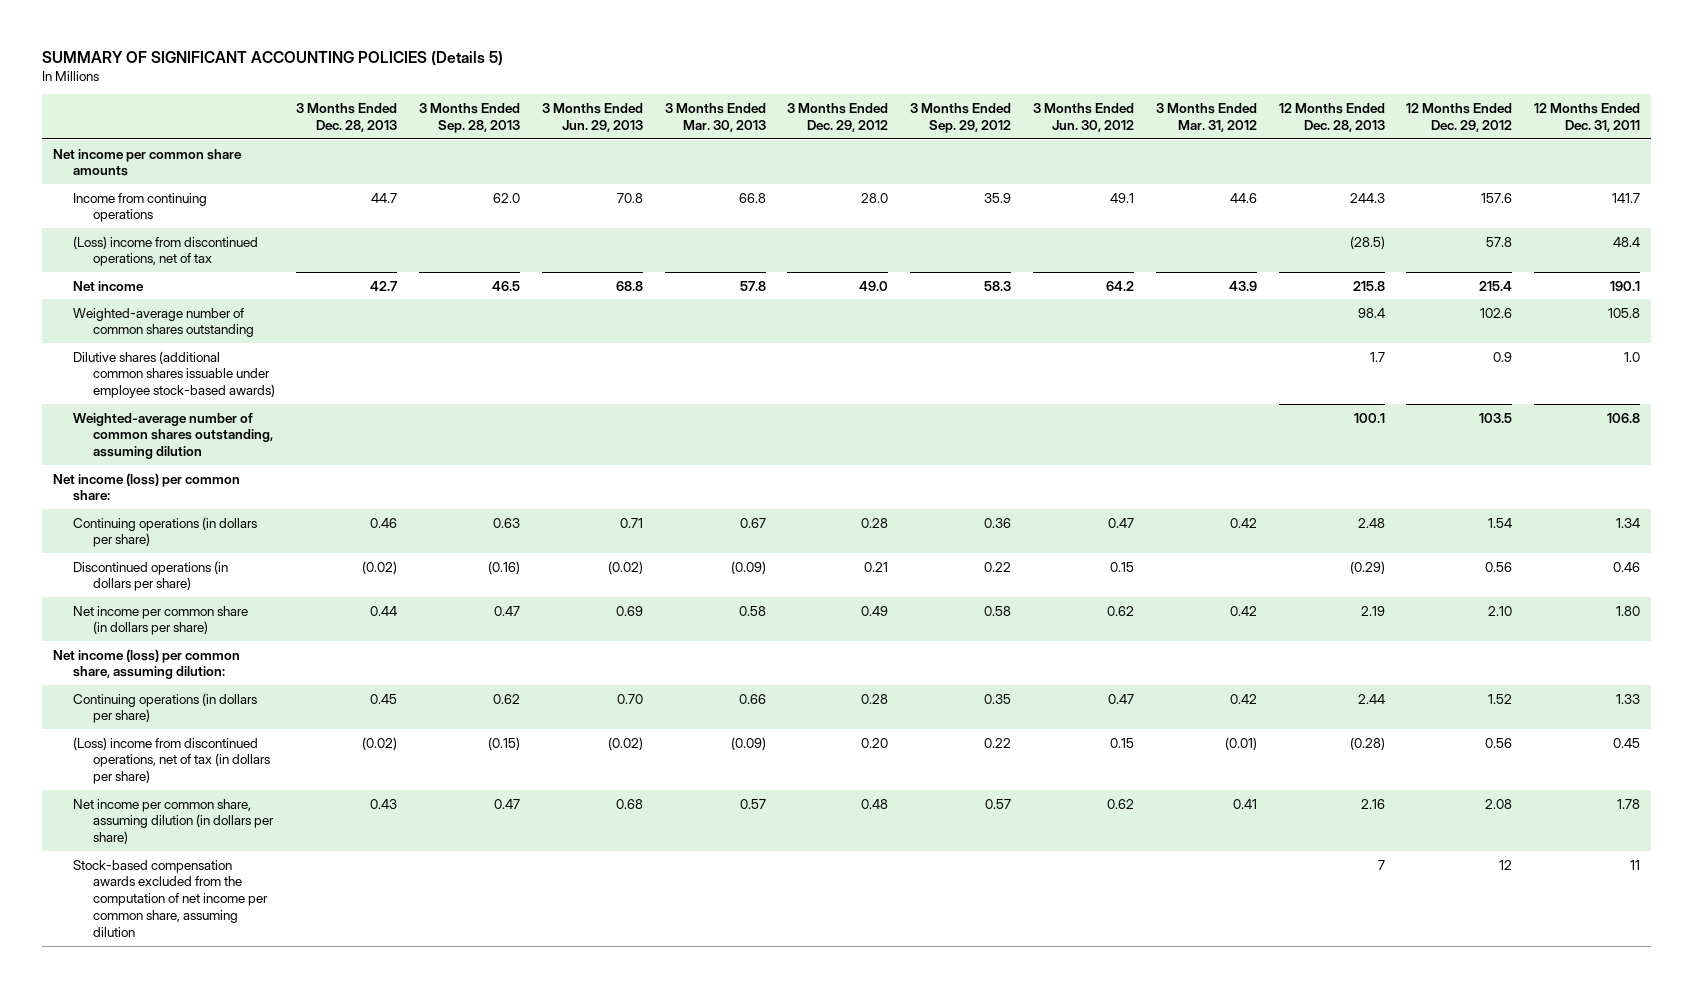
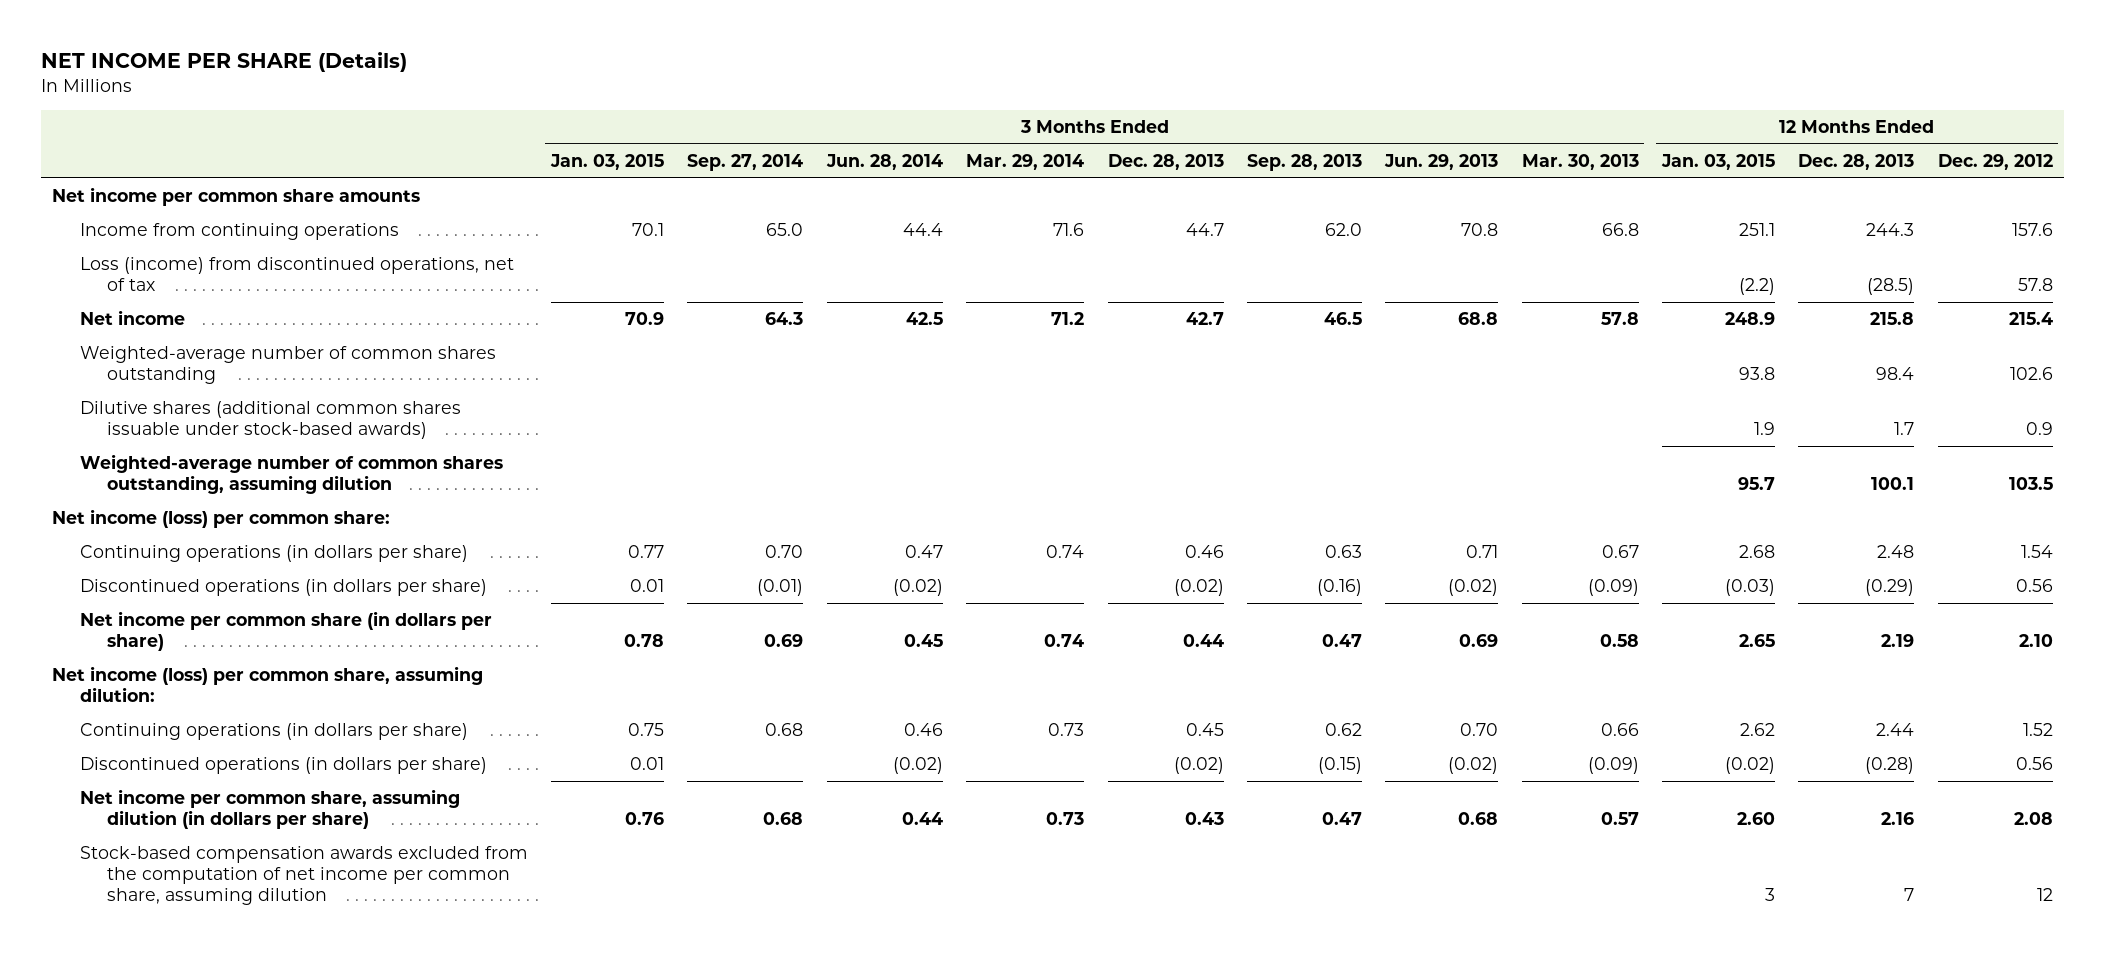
- SUMMARY OF SIGNIFICANT ACCOUNTING POLICIES (Details 5)
+ NET INCOME PER SHARE (Details)
- | 3 Months Ended Dec. 28, 2013 | 3 Months Ended Sep. 28, 2013 | 3 Months Ended Jun. 29, 2013 | 3 Months Ended Mar. 30, 2013 | 3 Months Ended Dec. 29, 2012 | 3 Months Ended Sep. 29, 2012 | 3 Months Ended Jun. 30, 2012 | 3 Months Ended Mar. 31, 2012 | 12 Months Ended Dec. 28, 2013 | 12 Months Ended Dec. 29, 2012 | 12 Months Ended Dec. 31, 2011
+ | 3 Months Ended Jan. 03, 2015 | 3 Months Ended Sep. 27, 2014 | 3 Months Ended Jun. 28, 2014 | 3 Months Ended Mar. 29, 2014 | 3 Months Ended Dec. 28, 2013 | 3 Months Ended Sep. 28, 2013 | 3 Months Ended Jun. 29, 2013 | 3 Months Ended Mar. 30, 2013 | 12 Months Ended Jan. 03, 2015 | 12 Months Ended Dec. 28, 2013 | 12 Months Ended Dec. 29, 2012
- (Loss) income from discontinued operations, net of tax | | | | | | | | | (28.5) | 57.8 | 48.4
+ Loss (income) from discontinued operations, net of tax | | | | | | | | | (2.2) | (28.5) | 57.8
- Dilutive shares (additional common shares issuable under employee stock-based awards) | | | | | | | | | 1.7 | 0.9 | 1.0
+ Dilutive shares (additional common shares issuable under stock-based awards) | | | | | | | | | 1.9 | 1.7 | 0.9
- (Loss) income from discontinued operations, net of tax (in dollars per share) | (0.02) | (0.15) | (0.02) | (0.09) | 0.20 | 0.22 | 0.15 | (0.01) | (0.28) | 0.56 | 0.45
+ Discontinued operations (in dollars per share) | 0.01 | | (0.02) | | (0.02) | (0.15) | (0.02) | (0.09) | (0.02) | (0.28) | 0.56

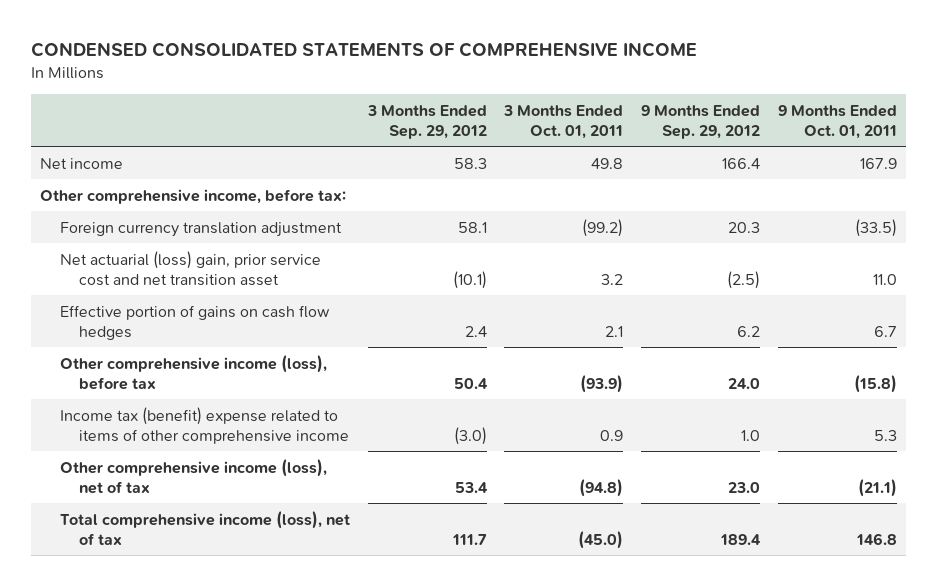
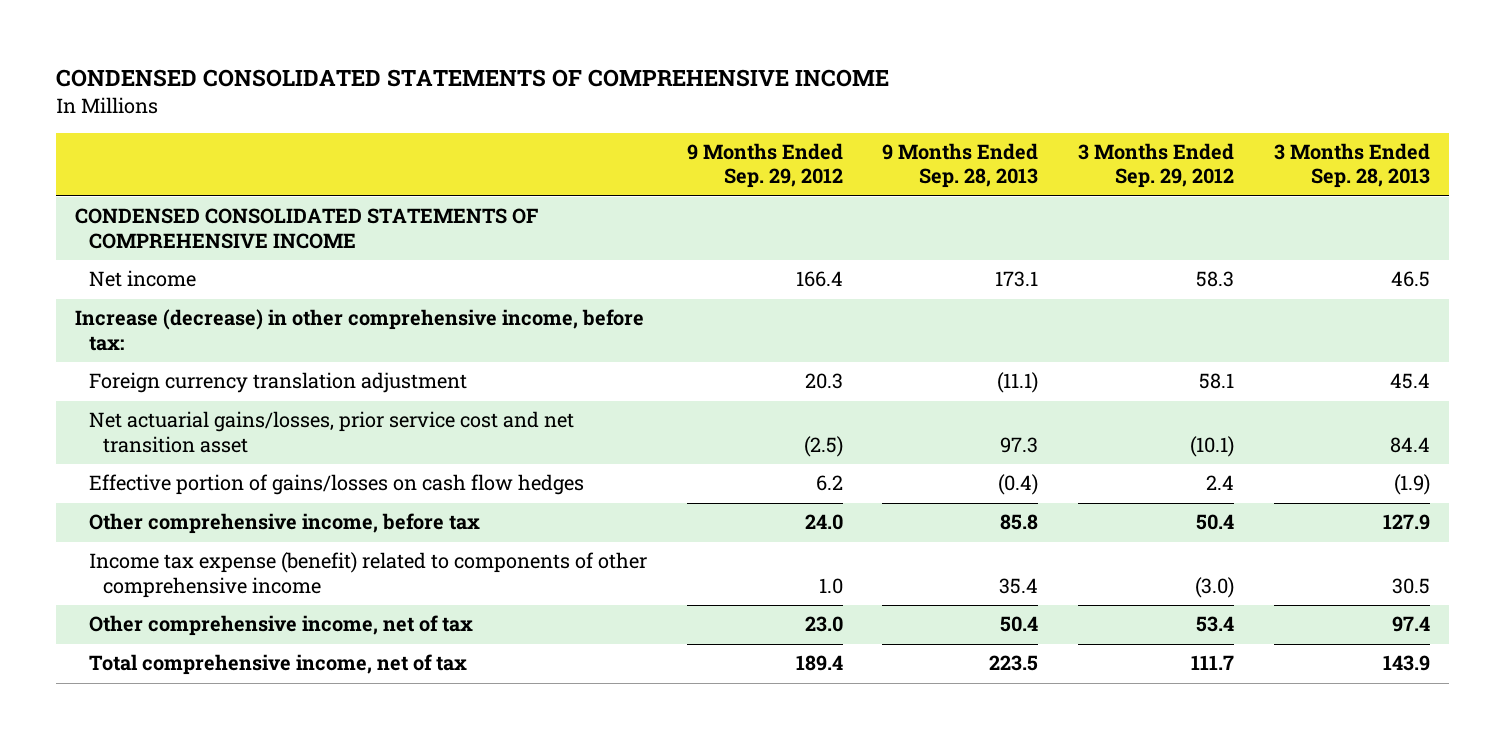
- | 3 Months Ended Sep. 29, 2012 | 3 Months Ended Oct. 01, 2011 | 9 Months Ended Sep. 29, 2012 | 9 Months Ended Oct. 01, 2011
+ | 9 Months Ended Sep. 29, 2012 | 9 Months Ended Sep. 28, 2013 | 3 Months Ended Sep. 29, 2012 | 3 Months Ended Sep. 28, 2013
+ CONDENSED CONSOLIDATED STATEMENTS OF COMPREHENSIVE INCOME
- Other comprehensive income, before tax:
+ Increase (decrease) in other comprehensive income, before tax:
- Net actuarial (loss) gain, prior service cost and net transition asset | (10.1) | 3.2 | (2.5) | 11.0
- Effective portion of gains on cash flow hedges | 2.4 | 2.1 | 6.2 | 6.7
- Other comprehensive income (loss), before tax | 50.4 | (93.9) | 24.0 | (15.8)
- Income tax (benefit) expense related to items of other comprehensive income | (3.0) | 0.9 | 1.0 | 5.3
- Other comprehensive income (loss), net of tax | 53.4 | (94.8) | 23.0 | (21.1)
- Total comprehensive income (loss), net of tax | 111.7 | (45.0) | 189.4 | 146.8
+ Net actuarial gains/losses, prior service cost and net transition asset | (2.5) | 97.3 | (10.1) | 84.4
+ Effective portion of gains/losses on cash flow hedges | 6.2 | (0.4) | 2.4 | (1.9)
+ Other comprehensive income, before tax | 24.0 | 85.8 | 50.4 | 127.9
+ Income tax expense (benefit) related to components of other comprehensive income | 1.0 | 35.4 | (3.0) | 30.5
+ Other comprehensive income, net of tax | 23.0 | 50.4 | 53.4 | 97.4
+ Total comprehensive income, net of tax | 189.4 | 223.5 | 111.7 | 143.9

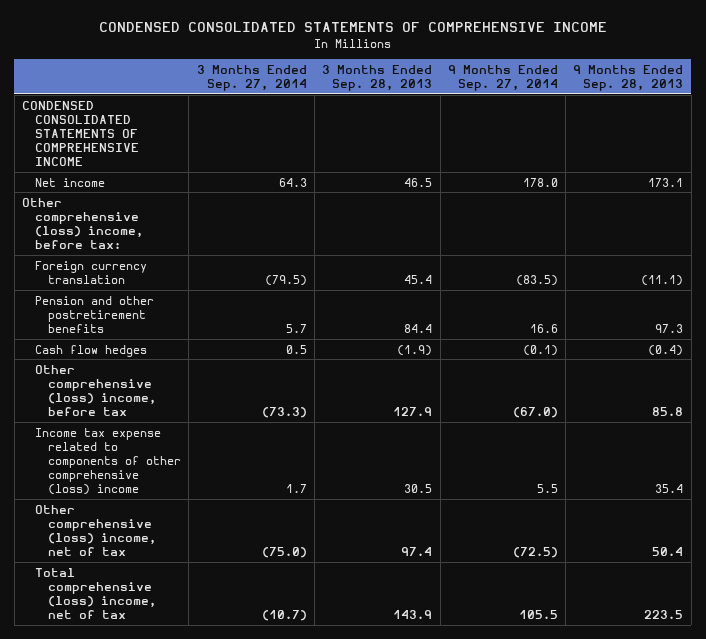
- | 9 Months Ended Sep. 29, 2012 | 9 Months Ended Sep. 28, 2013 | 3 Months Ended Sep. 29, 2012 | 3 Months Ended Sep. 28, 2013
+ | 3 Months Ended Sep. 27, 2014 | 3 Months Ended Sep. 28, 2013 | 9 Months Ended Sep. 27, 2014 | 9 Months Ended Sep. 28, 2013
- Increase (decrease) in other comprehensive income, before tax:
- Foreign currency translation adjustment | 20.3 | (11.1) | 58.1 | 45.4
- Net actuarial gains/losses, prior service cost and net transition asset | (2.5) | 97.3 | (10.1) | 84.4
- Effective portion of gains/losses on cash flow hedges | 6.2 | (0.4) | 2.4 | (1.9)
- Other comprehensive income, before tax | 24.0 | 85.8 | 50.4 | 127.9
- Income tax expense (benefit) related to components of other comprehensive income | 1.0 | 35.4 | (3.0) | 30.5
- Other comprehensive income, net of tax | 23.0 | 50.4 | 53.4 | 97.4
- Total comprehensive income, net of tax | 189.4 | 223.5 | 111.7 | 143.9
+ Other comprehensive (loss) income, before tax:
+ Foreign currency translation | (79.5) | 45.4 | (83.5) | (11.1)
+ Pension and other postretirement benefits | 5.7 | 84.4 | 16.6 | 97.3
+ Cash flow hedges | 0.5 | (1.9) | (0.1) | (0.4)
+ Other comprehensive (loss) income, before tax | (73.3) | 127.9 | (67.0) | 85.8
+ Income tax expense related to components of other comprehensive (loss) income | 1.7 | 30.5 | 5.5 | 35.4
+ Other comprehensive (loss) income, net of tax | (75.0) | 97.4 | (72.5) | 50.4
+ Total comprehensive (loss) income, net of tax | (10.7) | 143.9 | 105.5 | 223.5

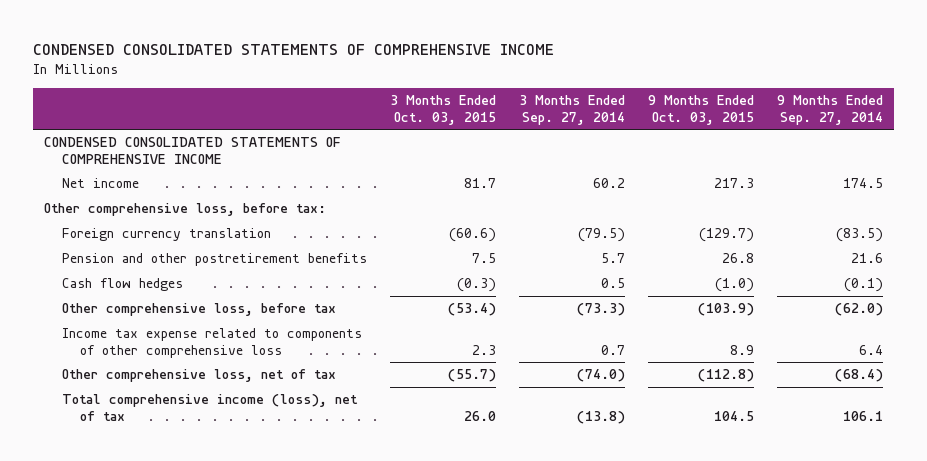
- | 3 Months Ended Sep. 27, 2014 | 3 Months Ended Sep. 28, 2013 | 9 Months Ended Sep. 27, 2014 | 9 Months Ended Sep. 28, 2013
+ | 3 Months Ended Oct. 03, 2015 | 3 Months Ended Sep. 27, 2014 | 9 Months Ended Oct. 03, 2015 | 9 Months Ended Sep. 27, 2014
- Net income | 64.3 | 46.5 | 178.0 | 173.1
- Other comprehensive (loss) income, before tax:
+ Net income | 81.7 | 60.2 | 217.3 | 174.5
+ Other comprehensive loss, before tax:
- Pension and other postretirement benefits | 5.7 | 84.4 | 16.6 | 97.3
+ Pension and other postretirement benefits | 7.5 | 5.7 | 26.8 | 21.6
- Other comprehensive (loss) income, before tax | (73.3) | 127.9 | (67.0) | 85.8
- Income tax expense related to components of other comprehensive (loss) income | 1.7 | 30.5 | 5.5 | 35.4
- Other comprehensive (loss) income, net of tax | (75.0) | 97.4 | (72.5) | 50.4
- Total comprehensive (loss) income, net of tax | (10.7) | 143.9 | 105.5 | 223.5
+ Other comprehensive loss, before tax | (53.4) | (73.3) | (103.9) | (62.0)
+ Income tax expense related to components of other comprehensive loss | 2.3 | 0.7 | 8.9 | 6.4
+ Other comprehensive loss, net of tax | (55.7) | (74.0) | (112.8) | (68.4)
+ Total comprehensive income (loss), net of tax | 26.0 | (13.8) | 104.5 | 106.1

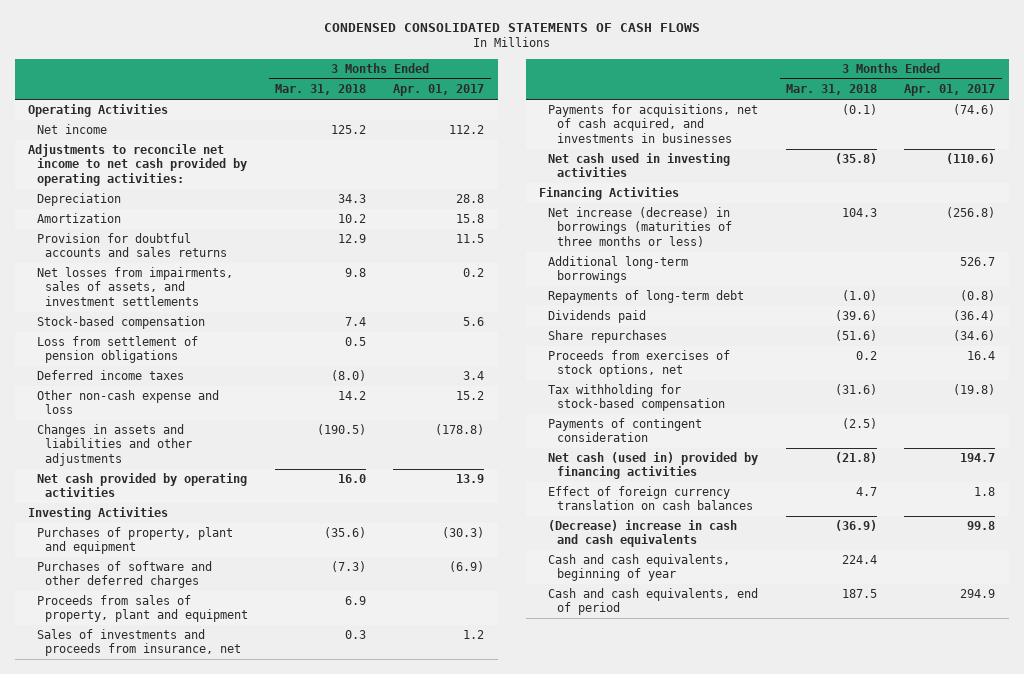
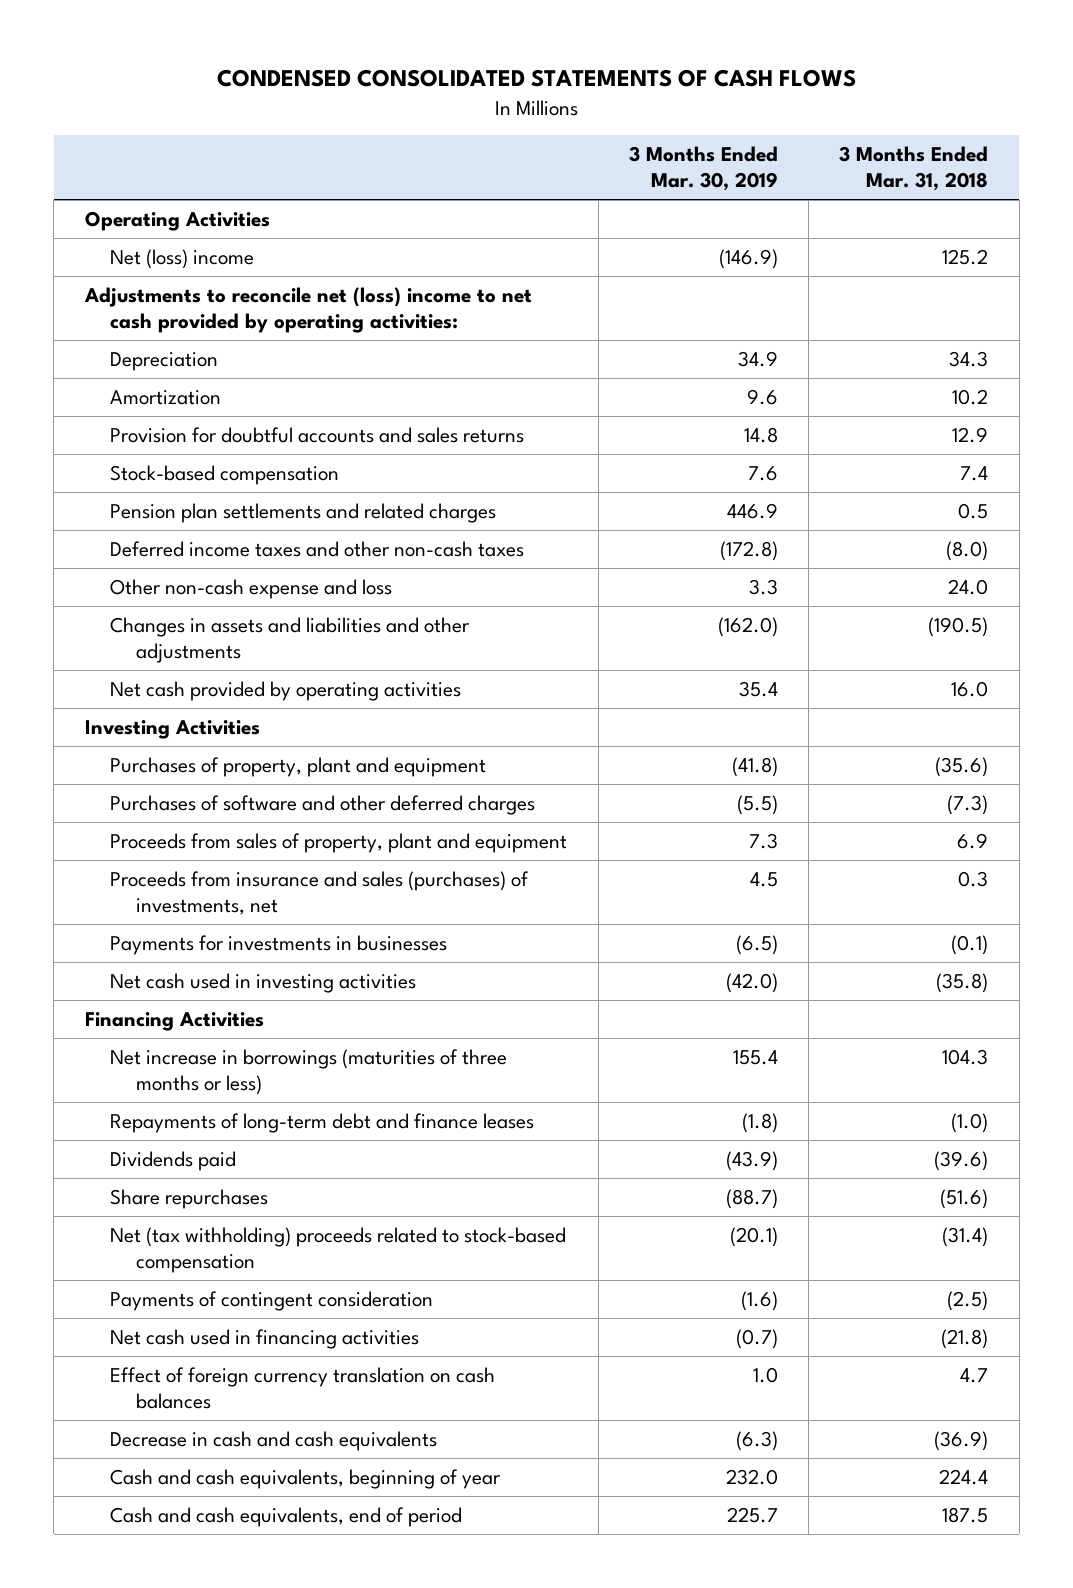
- | 3 Months Ended Mar. 31, 2018 | 3 Months Ended Apr. 01, 2017
+ | 3 Months Ended Mar. 30, 2019 | 3 Months Ended Mar. 31, 2018
- Net income | 125.2 | 112.2
- Adjustments to reconcile net income to net cash provided by operating activities:
+ Net (loss) income | (146.9) | 125.2
+ Adjustments to reconcile net (loss) income to net cash provided by operating activities:
- Net losses from impairments, sales of assets, and investment settlements | 9.8 | 0.2
- Loss from settlement of pension obligations | 0.5 |
- Deferred income taxes | (8.0) | 3.4
- Other non-cash expense and loss | 14.2 | 15.2
+ Pension plan settlements and related charges | 446.9 | 0.5
+ Deferred income taxes and other non-cash taxes | (172.8) | (8.0)
+ Other non-cash expense and loss | 3.3 | 24.0
- Sales of investments and proceeds from insurance, net | 0.3 | 1.2
- Payments for acquisitions, net of cash acquired, and investments in businesses | (0.1) | (74.6)
+ Proceeds from insurance and sales (purchases) of investments, net | 4.5 | 0.3
+ Payments for investments in businesses | (6.5) | (0.1)
- Net increase (decrease) in borrowings (maturities of three months or less) | 104.3 | (256.8)
- Additional long-term borrowings | | 526.7
- Repayments of long-term debt | (1.0) | (0.8)
+ Net increase in borrowings (maturities of three months or less) | 155.4 | 104.3
+ Repayments of long-term debt and finance leases | (1.8) | (1.0)
- Proceeds from exercises of stock options, net | 0.2 | 16.4
- Tax withholding for stock-based compensation | (31.6) | (19.8)
+ Net (tax withholding) proceeds related to stock-based compensation | (20.1) | (31.4)
- Net cash (used in) provided by financing activities | (21.8) | 194.7
+ Net cash used in financing activities | (0.7) | (21.8)
- (Decrease) increase in cash and cash equivalents | (36.9) | 99.8
+ Decrease in cash and cash equivalents | (6.3) | (36.9)

